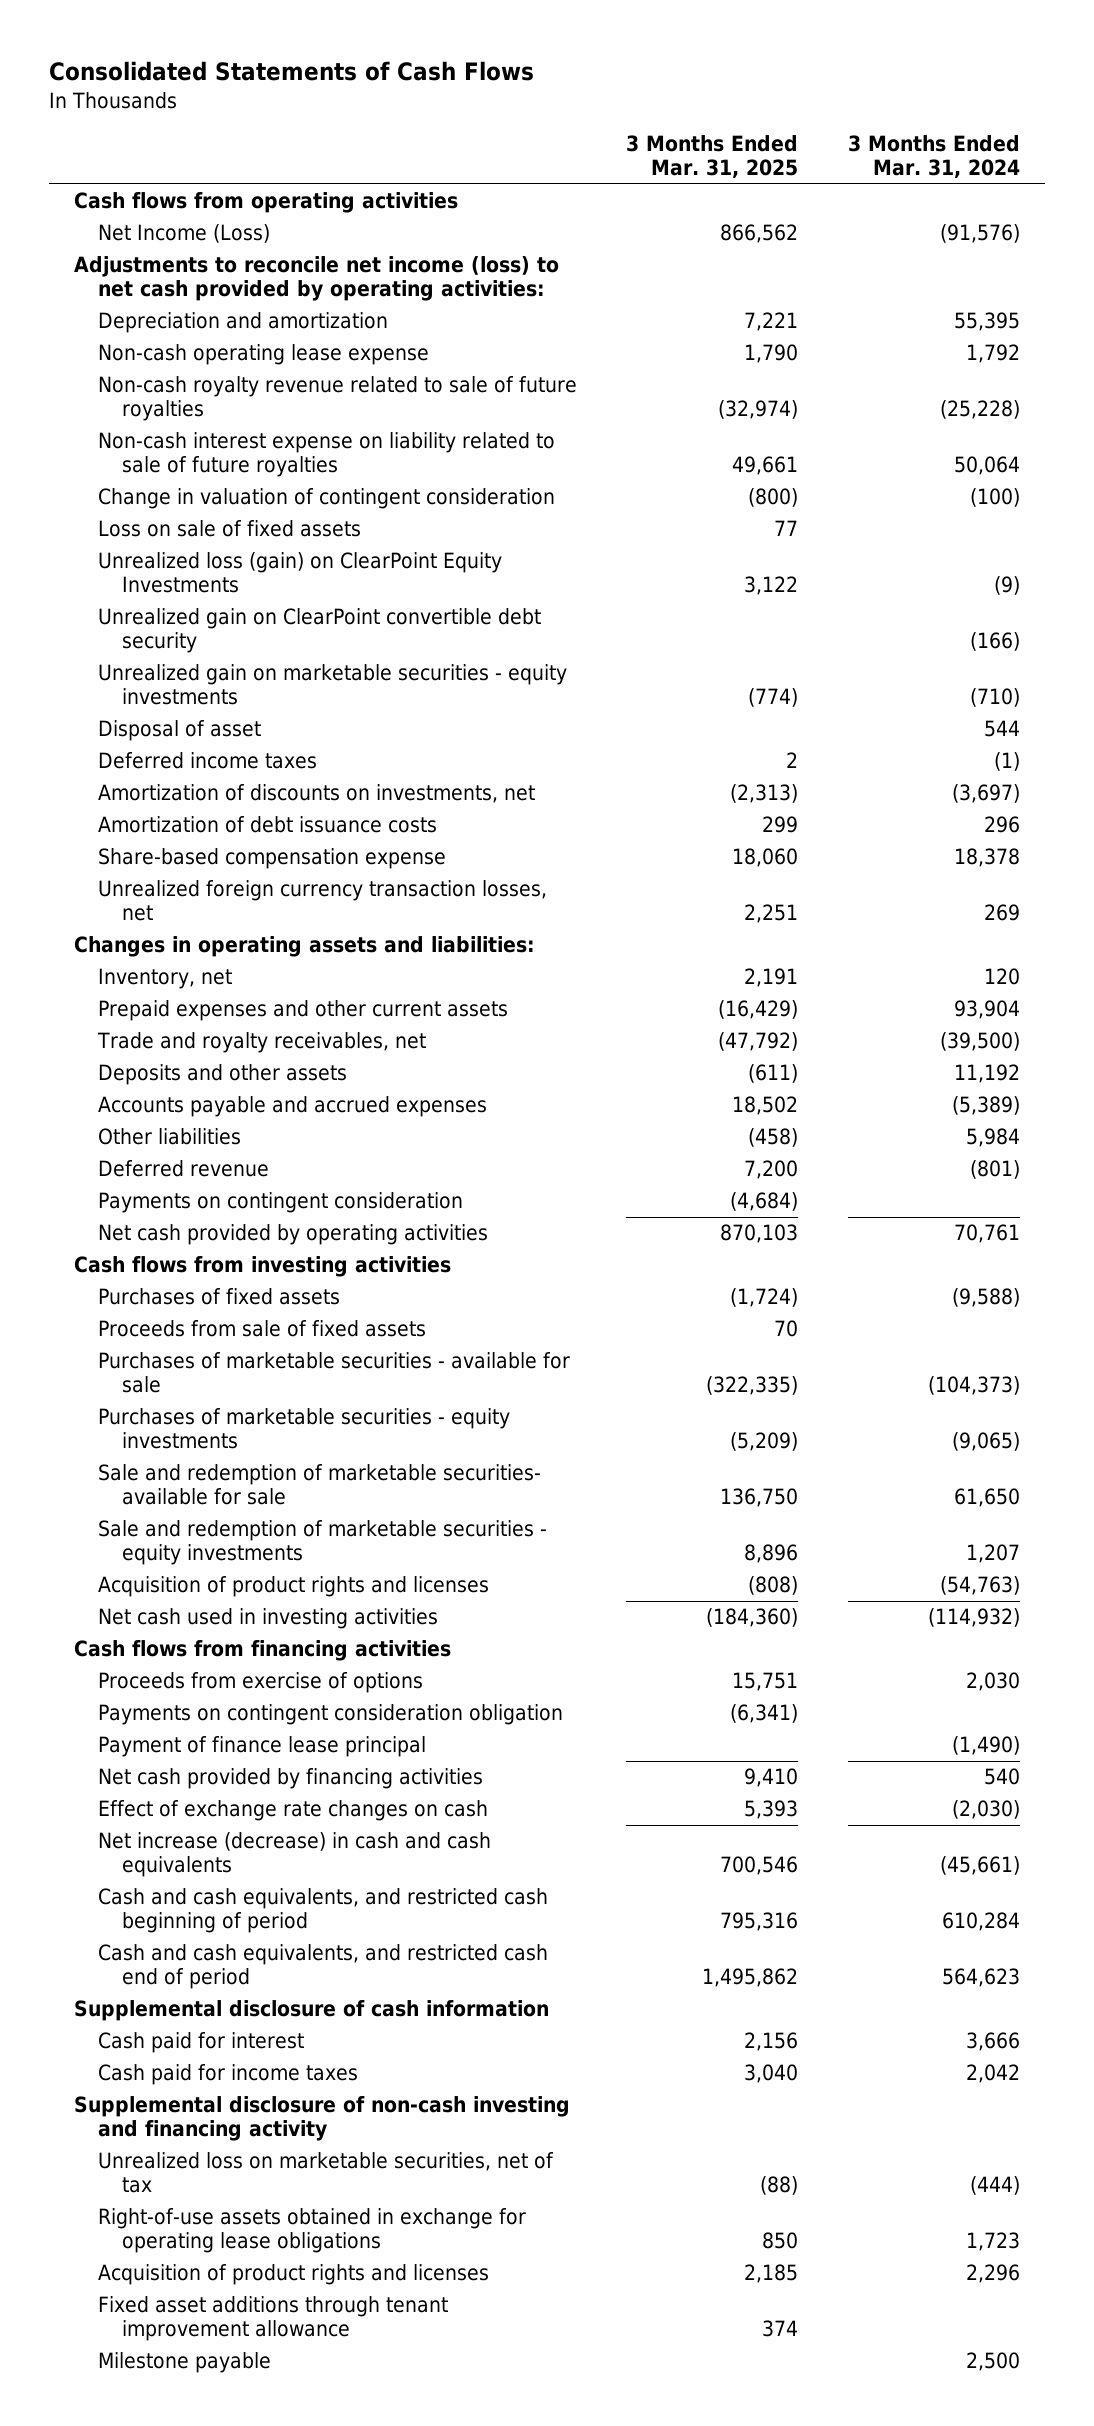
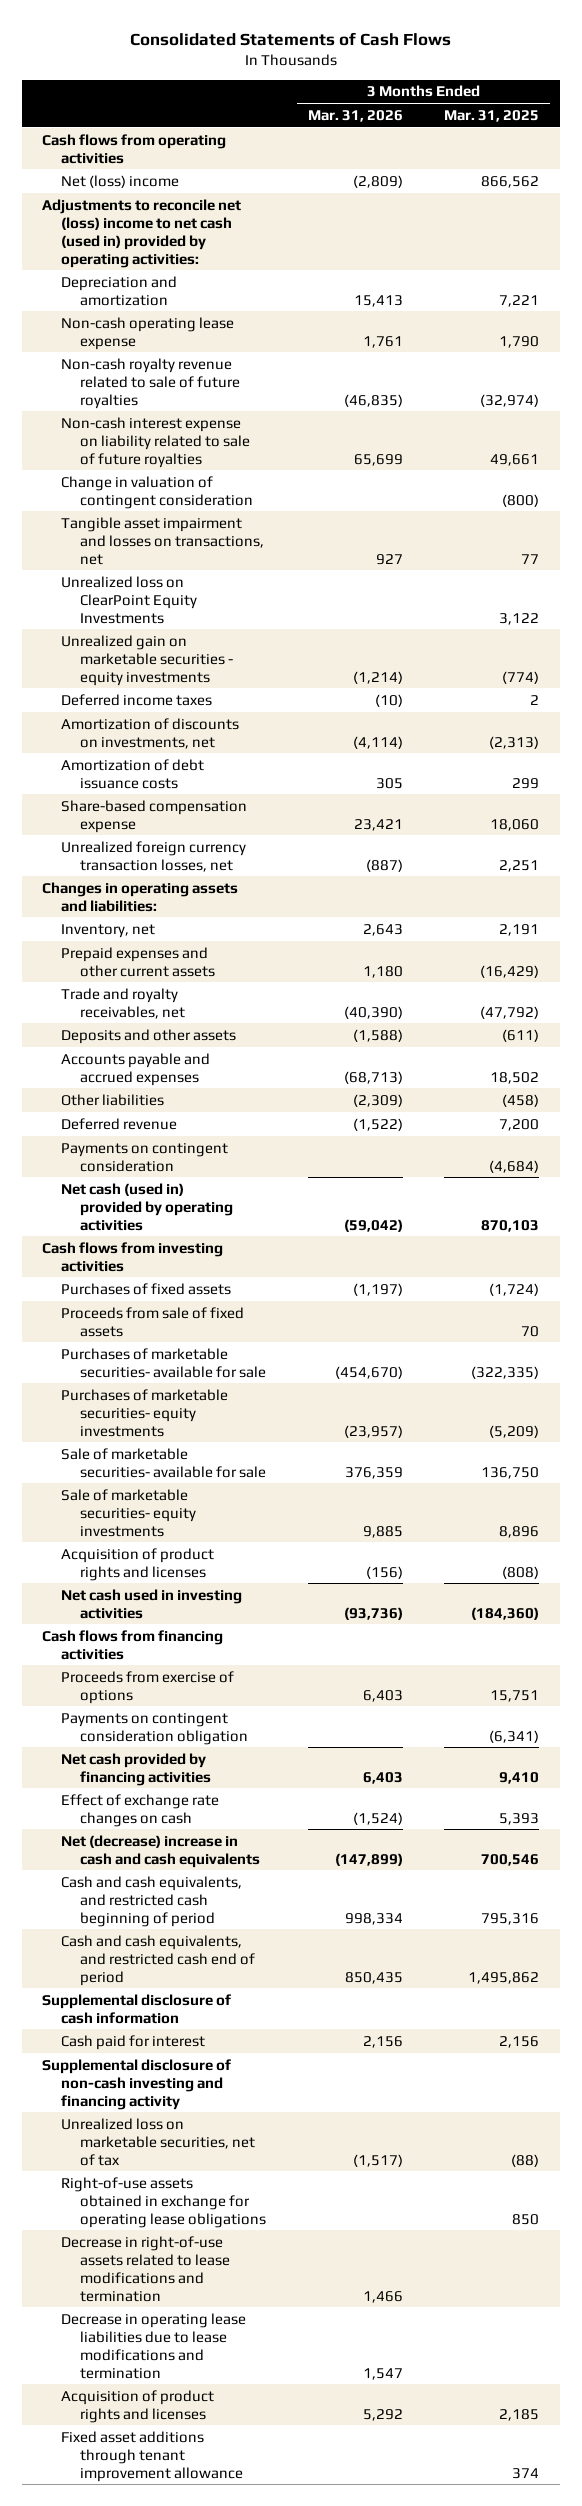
- | 3 Months Ended Mar. 31, 2025 | 3 Months Ended Mar. 31, 2024
+ | 3 Months Ended Mar. 31, 2026 | 3 Months Ended Mar. 31, 2025
- Net Income (Loss) | 866,562 | (91,576)
- Adjustments to reconcile net income (loss) to net cash provided by operating activities:
+ Net (loss) income | (2,809) | 866,562
+ Adjustments to reconcile net (loss) income to net cash (used in) provided by operating activities:
- Loss on sale of fixed assets | 77 |
- Unrealized loss (gain) on ClearPoint Equity Investments | 3,122 | (9)
- Unrealized gain on ClearPoint convertible debt security | | (166)
+ Tangible asset impairment and losses on transactions, net | 927 | 77
+ Unrealized loss on ClearPoint Equity Investments | | 3,122
- Disposal of asset | | 544
- Net cash provided by operating activities | 870,103 | 70,761
+ Net cash (used in) provided by operating activities | (59,042) | 870,103
- Purchases of marketable securities - available for sale | (322,335) | (104,373)
- Purchases of marketable securities - equity investments | (5,209) | (9,065)
- Sale and redemption of marketable securities- available for sale | 136,750 | 61,650
- Sale and redemption of marketable securities - equity investments | 8,896 | 1,207
+ Purchases of marketable securities- available for sale | (454,670) | (322,335)
+ Purchases of marketable securities- equity investments | (23,957) | (5,209)
+ Sale of marketable securities- available for sale | 376,359 | 136,750
+ Sale of marketable securities- equity investments | 9,885 | 8,896
- Payment of finance lease principal | | (1,490)
- Net increase (decrease) in cash and cash equivalents | 700,546 | (45,661)
+ Net (decrease) increase in cash and cash equivalents | (147,899) | 700,546
- Cash paid for income taxes | 3,040 | 2,042
+ Decrease in right-of-use assets related to lease modifications and termination | 1,466 |
+ Decrease in operating lease liabilities due to lease modifications and termination | 1,547 |
- Milestone payable | | 2,500

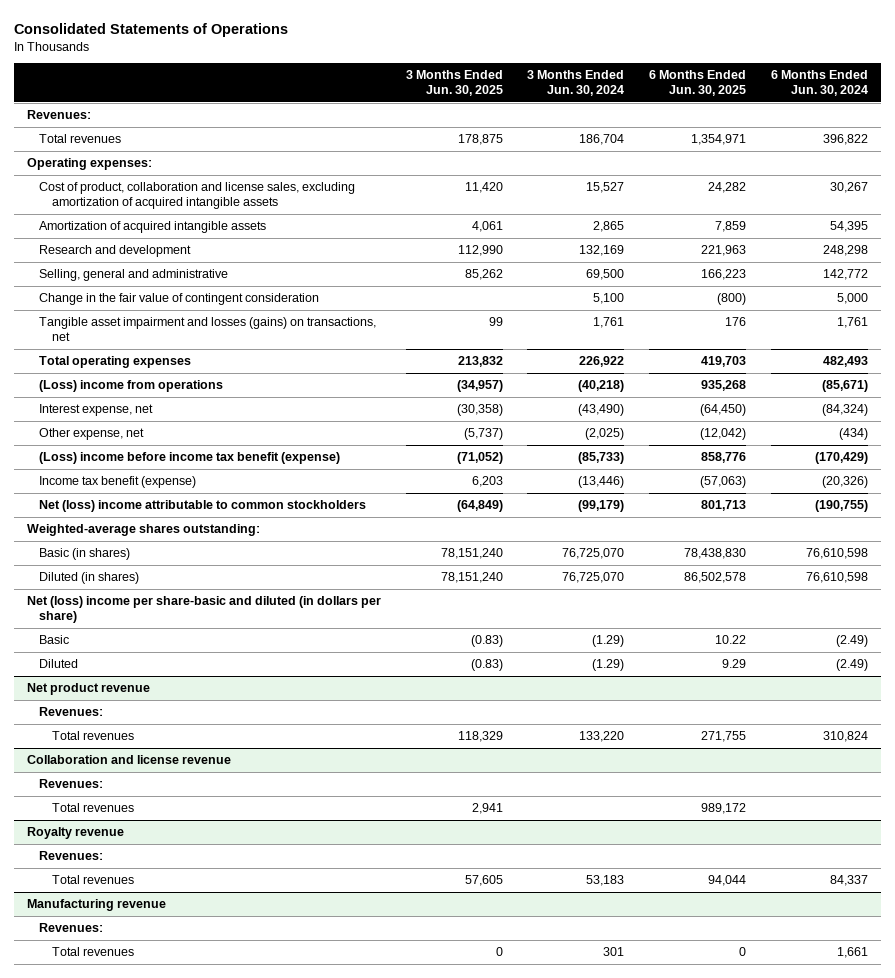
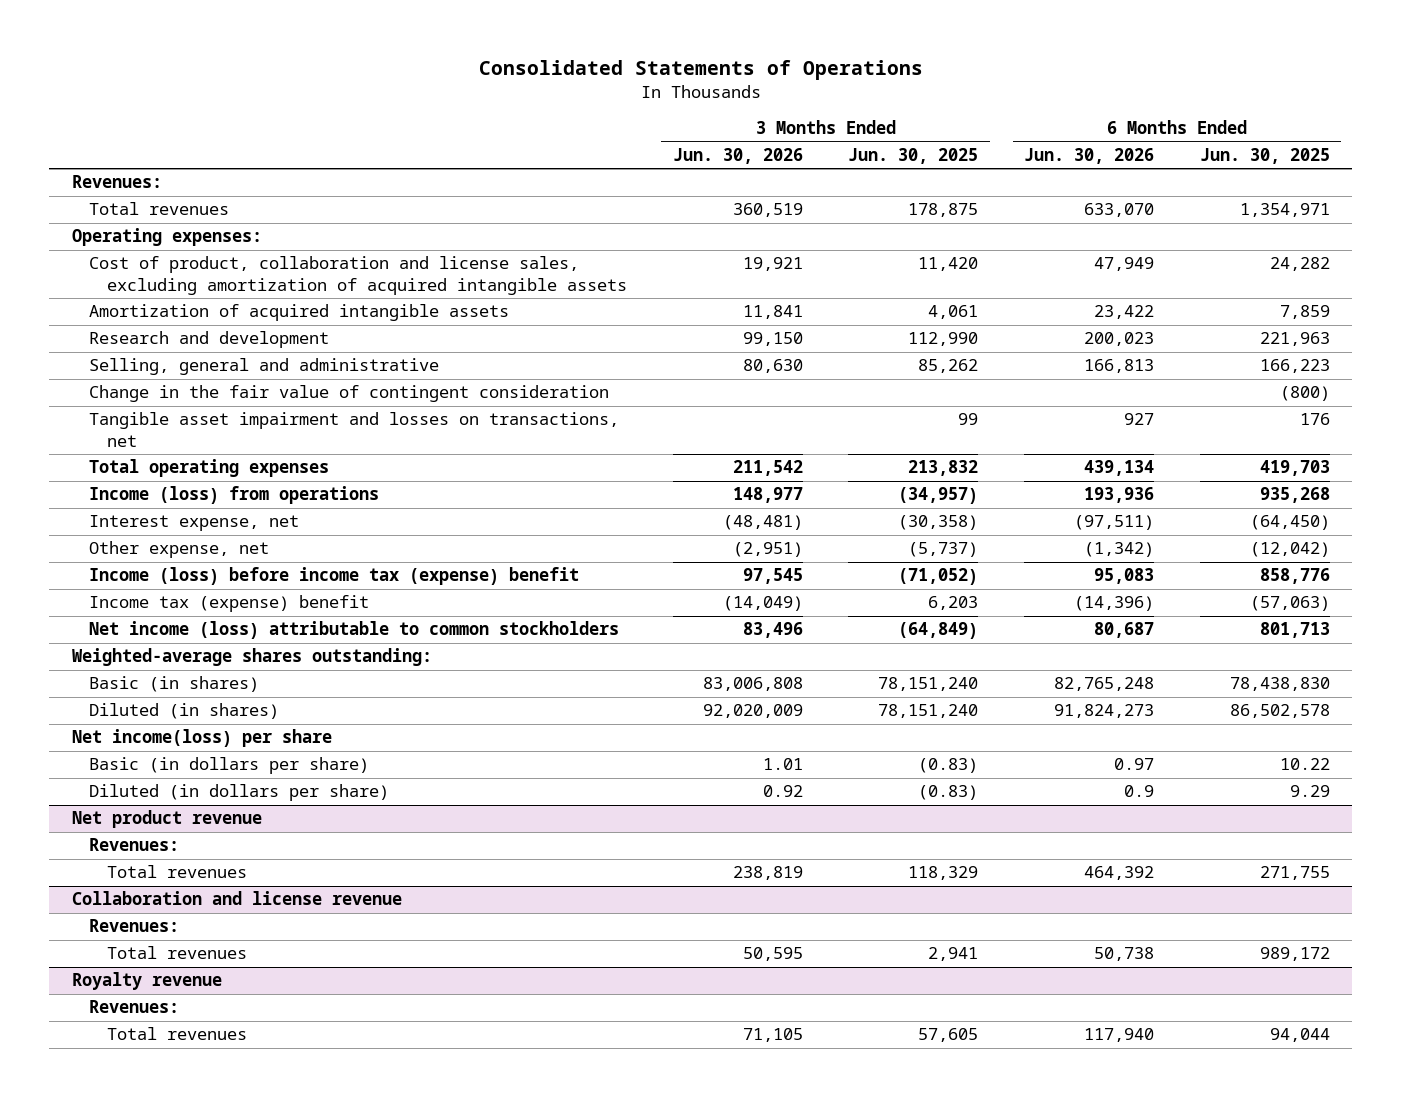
- | 3 Months Ended Jun. 30, 2025 | 3 Months Ended Jun. 30, 2024 | 6 Months Ended Jun. 30, 2025 | 6 Months Ended Jun. 30, 2024
+ | 3 Months Ended Jun. 30, 2026 | 3 Months Ended Jun. 30, 2025 | 6 Months Ended Jun. 30, 2026 | 6 Months Ended Jun. 30, 2025
- Tangible asset impairment and losses (gains) on transactions, net | 99 | 1,761 | 176 | 1,761
+ Tangible asset impairment and losses on transactions, net | | 99 | 927 | 176
- (Loss) income from operations | (34,957) | (40,218) | 935,268 | (85,671)
+ Income (loss) from operations | 148,977 | (34,957) | 193,936 | 935,268
- (Loss) income before income tax benefit (expense) | (71,052) | (85,733) | 858,776 | (170,429)
- Income tax benefit (expense) | 6,203 | (13,446) | (57,063) | (20,326)
- Net (loss) income attributable to common stockholders | (64,849) | (99,179) | 801,713 | (190,755)
+ Income (loss) before income tax (expense) benefit | 97,545 | (71,052) | 95,083 | 858,776
+ Income tax (expense) benefit | (14,049) | 6,203 | (14,396) | (57,063)
+ Net income (loss) attributable to common stockholders | 83,496 | (64,849) | 80,687 | 801,713
- Net (loss) income per share-basic and diluted (in dollars per share)
- Basic | (0.83) | (1.29) | 10.22 | (2.49)
- Diluted | (0.83) | (1.29) | 9.29 | (2.49)
+ Net income(loss) per share
+ Basic (in dollars per share) | 1.01 | (0.83) | 0.97 | 10.22
+ Diluted (in dollars per share) | 0.92 | (0.83) | 0.9 | 9.29
- Manufacturing revenue
- Revenues:
- Total revenues | 0 | 301 | 0 | 1,661

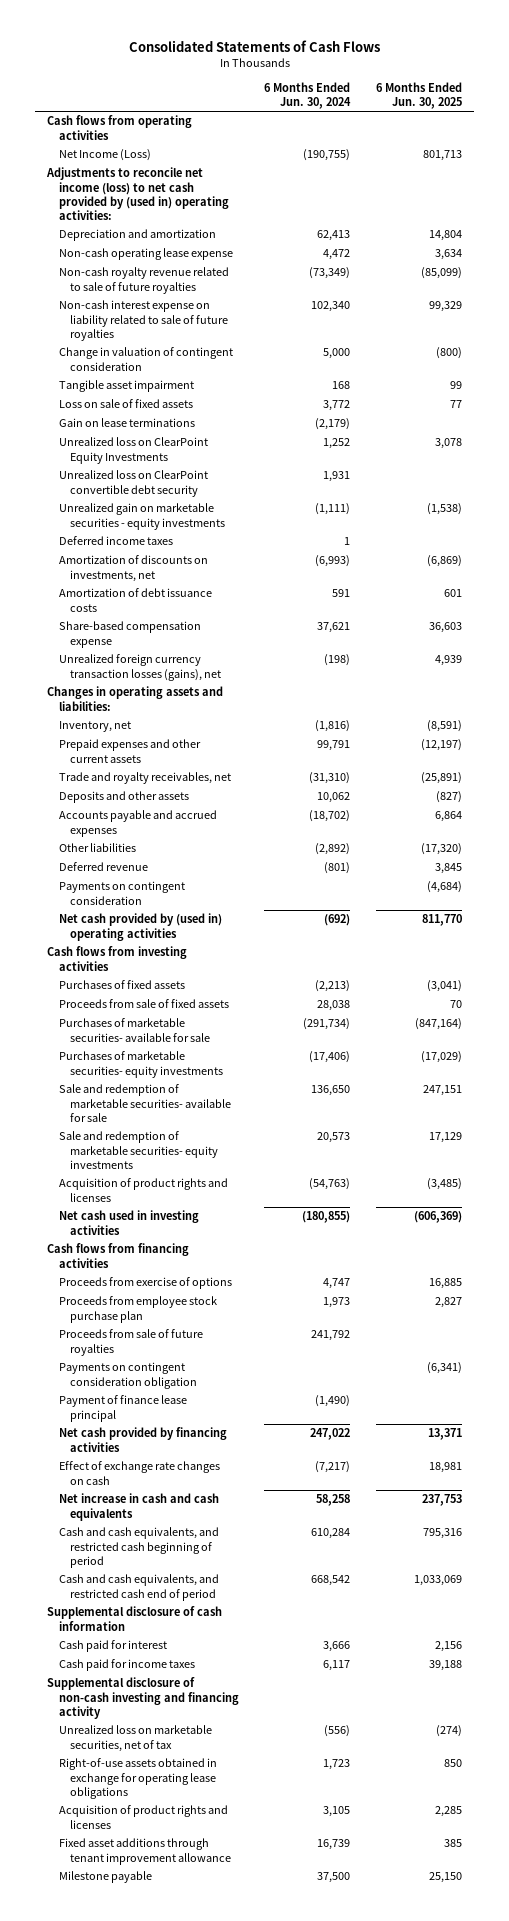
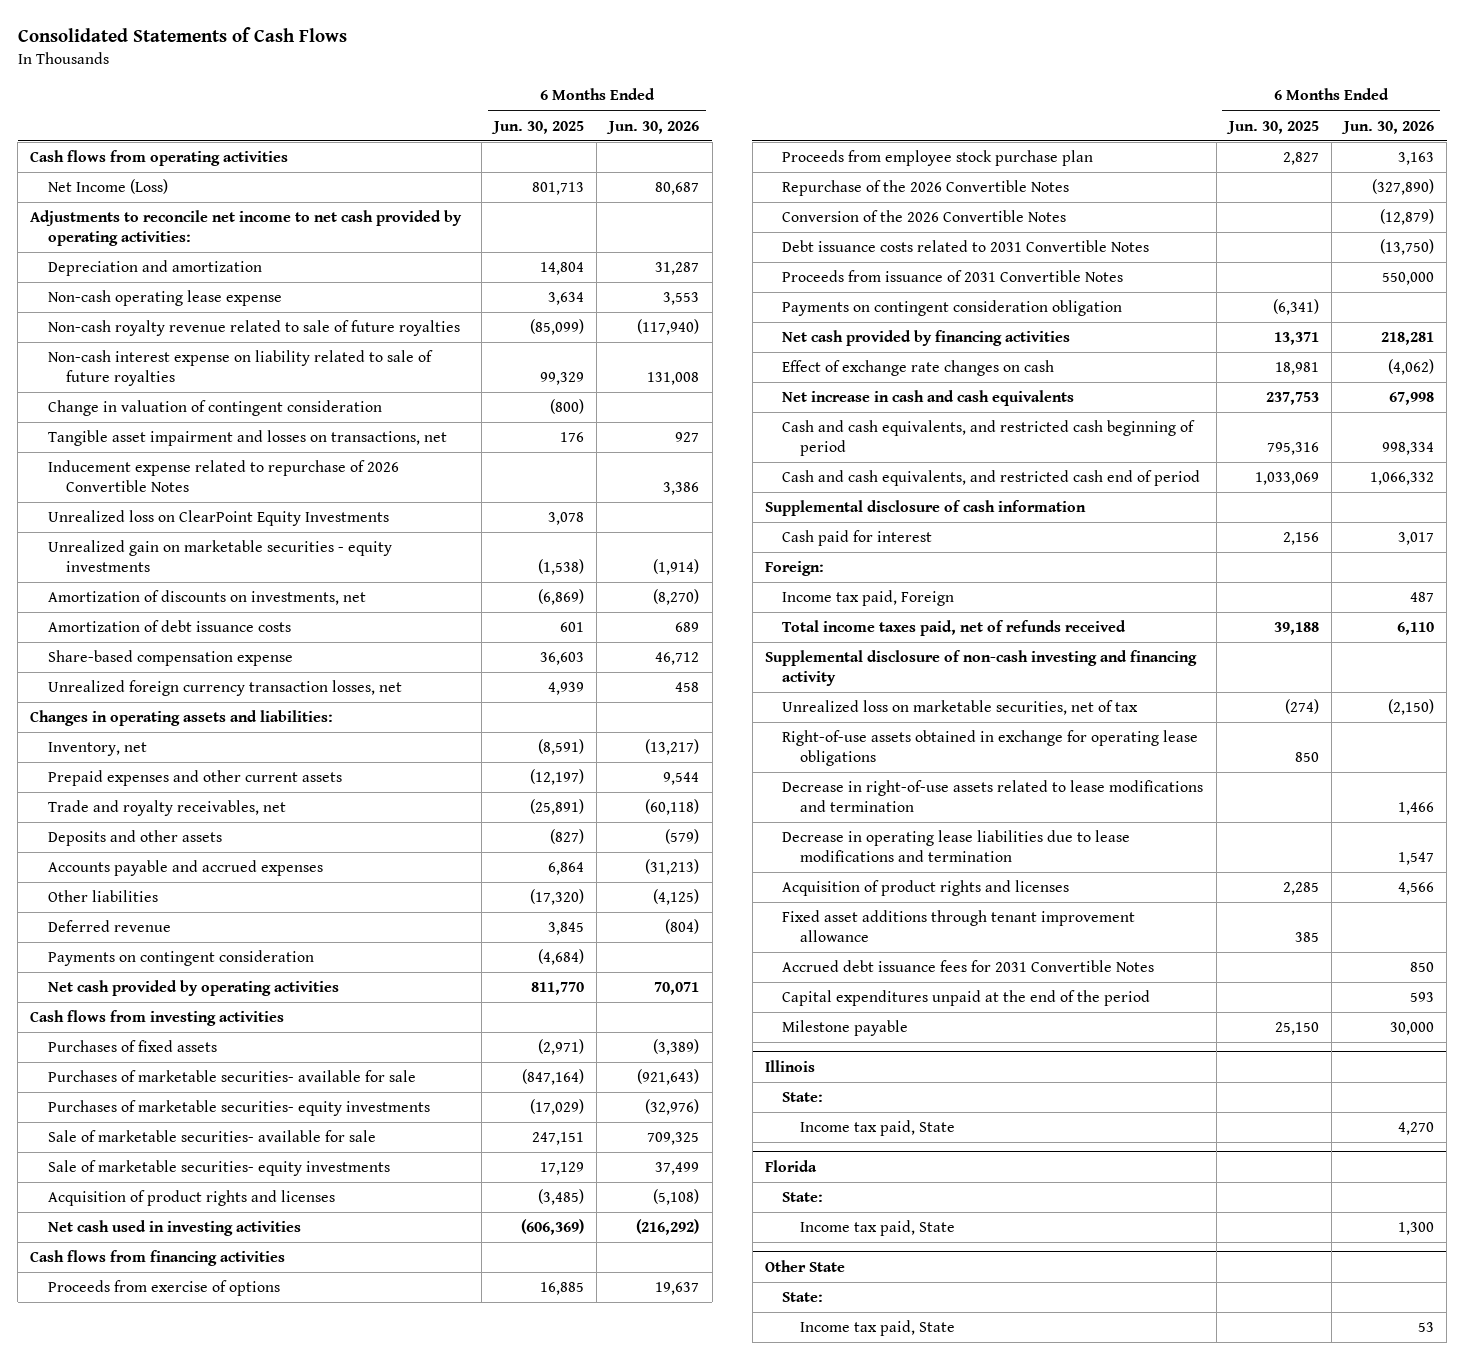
- | 6 Months Ended Jun. 30, 2024 | 6 Months Ended Jun. 30, 2025
+ | 6 Months Ended Jun. 30, 2025 | 6 Months Ended Jun. 30, 2026
- Adjustments to reconcile net income (loss) to net cash provided by (used in) operating activities:
+ Adjustments to reconcile net income to net cash provided by operating activities:
- Tangible asset impairment | 168 | 99
- Loss on sale of fixed assets | 3,772 | 77
- Gain on lease terminations | (2,179) |
+ Tangible asset impairment and losses on transactions, net | 176 | 927
+ Inducement expense related to repurchase of 2026 Convertible Notes | | 3,386
- Unrealized loss on ClearPoint convertible debt security | 1,931 |
- Deferred income taxes | 1 |
- Unrealized foreign currency transaction losses (gains), net | (198) | 4,939
+ Unrealized foreign currency transaction losses, net | 4,939 | 458
- Net cash provided by (used in) operating activities | (692) | 811,770
+ Net cash provided by operating activities | 811,770 | 70,071
- Purchases of fixed assets | (2,213) | (3,041)
- Proceeds from sale of fixed assets | 28,038 | 70
+ Purchases of fixed assets | (2,971) | (3,389)
- Sale and redemption of marketable securities- available for sale | 136,650 | 247,151
- Sale and redemption of marketable securities- equity investments | 20,573 | 17,129
+ Sale of marketable securities- available for sale | 247,151 | 709,325
+ Sale of marketable securities- equity investments | 17,129 | 37,499
- Proceeds from sale of future royalties | 241,792 |
+ Repurchase of the 2026 Convertible Notes | | (327,890)
+ Conversion of the 2026 Convertible Notes | | (12,879)
+ Debt issuance costs related to 2031 Convertible Notes | | (13,750)
+ Proceeds from issuance of 2031 Convertible Notes | | 550,000
- Payment of finance lease principal | (1,490) |
- Cash paid for income taxes | 6,117 | 39,188
+ Foreign:
+ Income tax paid, Foreign | | 487
+ Total income taxes paid, net of refunds received | 39,188 | 6,110
+ Decrease in right-of-use assets related to lease modifications and termination | | 1,466
+ Decrease in operating lease liabilities due to lease modifications and termination | | 1,547
+ Accrued debt issuance fees for 2031 Convertible Notes | | 850
+ Capital expenditures unpaid at the end of the period | | 593
+ Illinois
+ State:
+ Income tax paid, State | | 4,270
+ Florida
+ State:
+ Income tax paid, State | | 1,300
+ Other State
+ State:
+ Income tax paid, State | | 53

